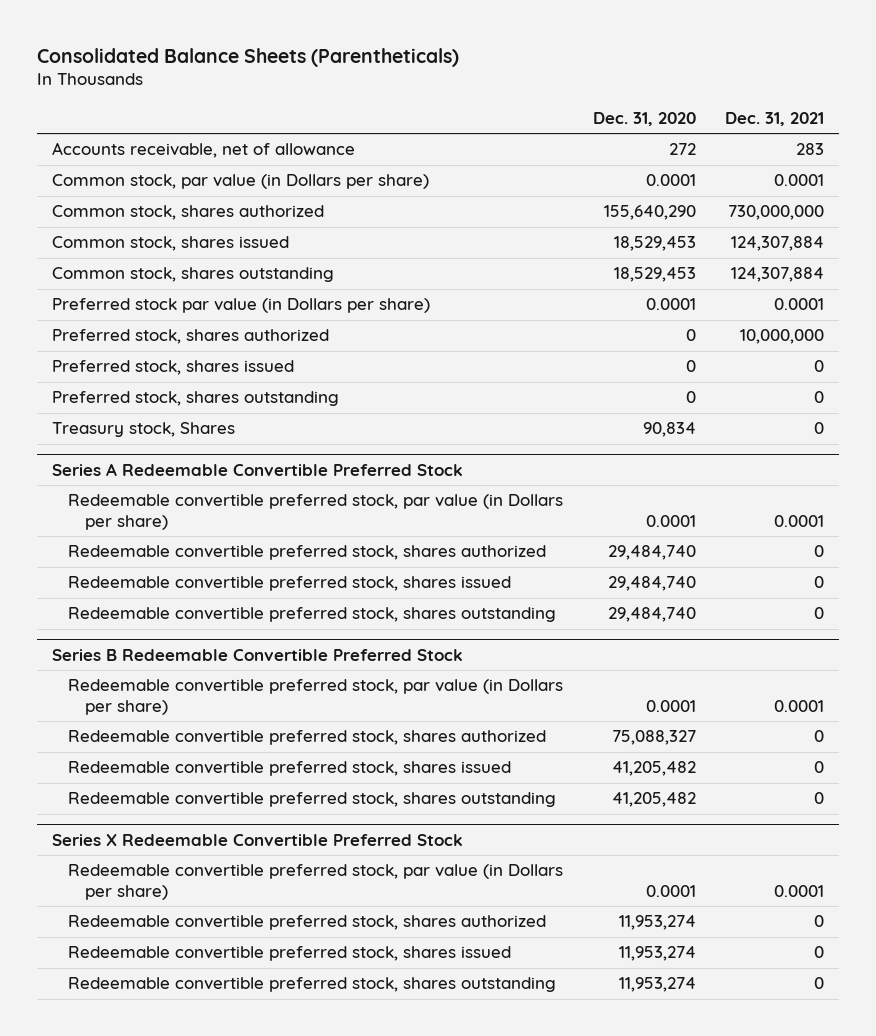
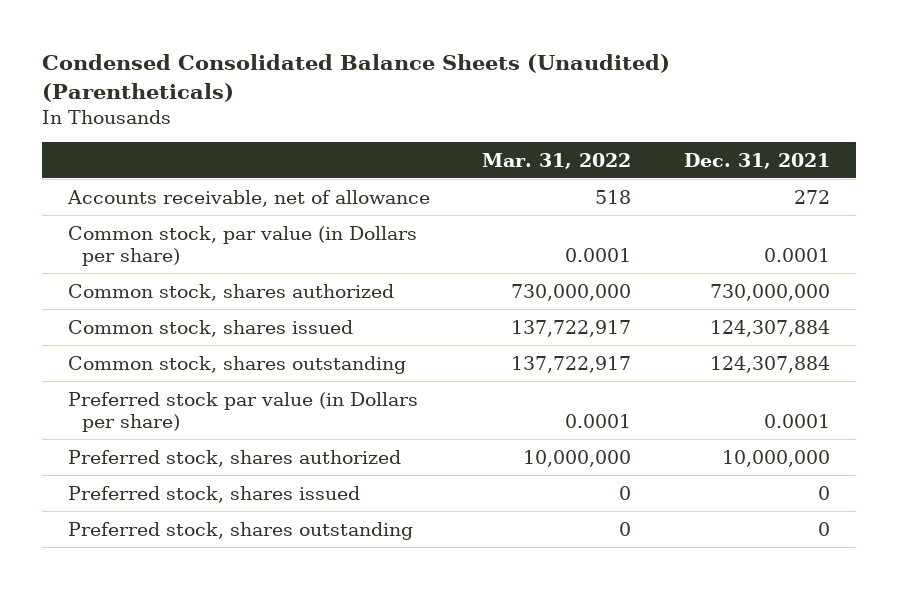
- Consolidated Balance Sheets (Parentheticals)
+ Condensed Consolidated Balance Sheets (Unaudited) (Parentheticals)
- | Dec. 31, 2020 | Dec. 31, 2021
+ | Mar. 31, 2022 | Dec. 31, 2021
- Accounts receivable, net of allowance | 272 | 283
+ Accounts receivable, net of allowance | 518 | 272
- Treasury stock, Shares | 90,834 | 0
- Series A Redeemable Convertible Preferred Stock
- Redeemable convertible preferred stock, par value (in Dollars per share) | 0.0001 | 0.0001
- Redeemable convertible preferred stock, shares authorized | 29,484,740 | 0
- Redeemable convertible preferred stock, shares issued | 29,484,740 | 0
- Redeemable convertible preferred stock, shares outstanding | 29,484,740 | 0
- Series B Redeemable Convertible Preferred Stock
- Redeemable convertible preferred stock, par value (in Dollars per share) | 0.0001 | 0.0001
- Redeemable convertible preferred stock, shares authorized | 75,088,327 | 0
- Redeemable convertible preferred stock, shares issued | 41,205,482 | 0
- Redeemable convertible preferred stock, shares outstanding | 41,205,482 | 0
- Series X Redeemable Convertible Preferred Stock
- Redeemable convertible preferred stock, par value (in Dollars per share) | 0.0001 | 0.0001
- Redeemable convertible preferred stock, shares authorized | 11,953,274 | 0
- Redeemable convertible preferred stock, shares issued | 11,953,274 | 0
- Redeemable convertible preferred stock, shares outstanding | 11,953,274 | 0

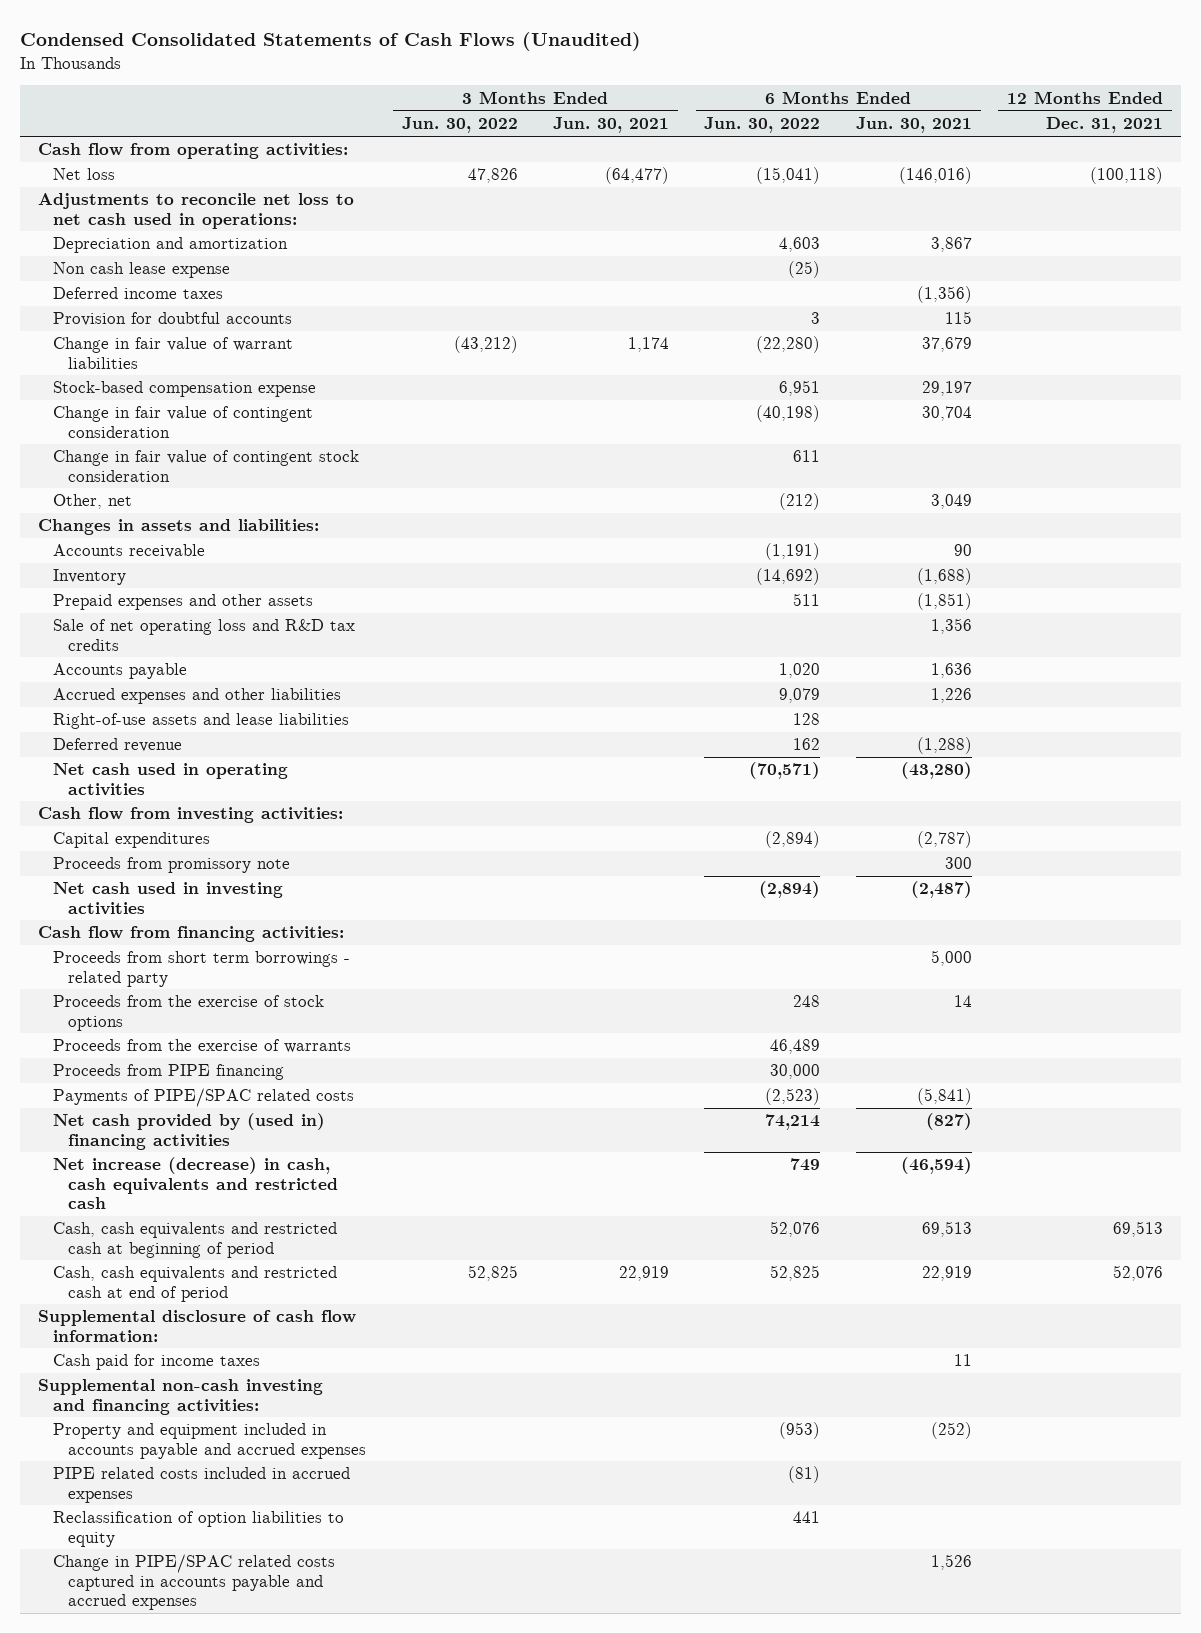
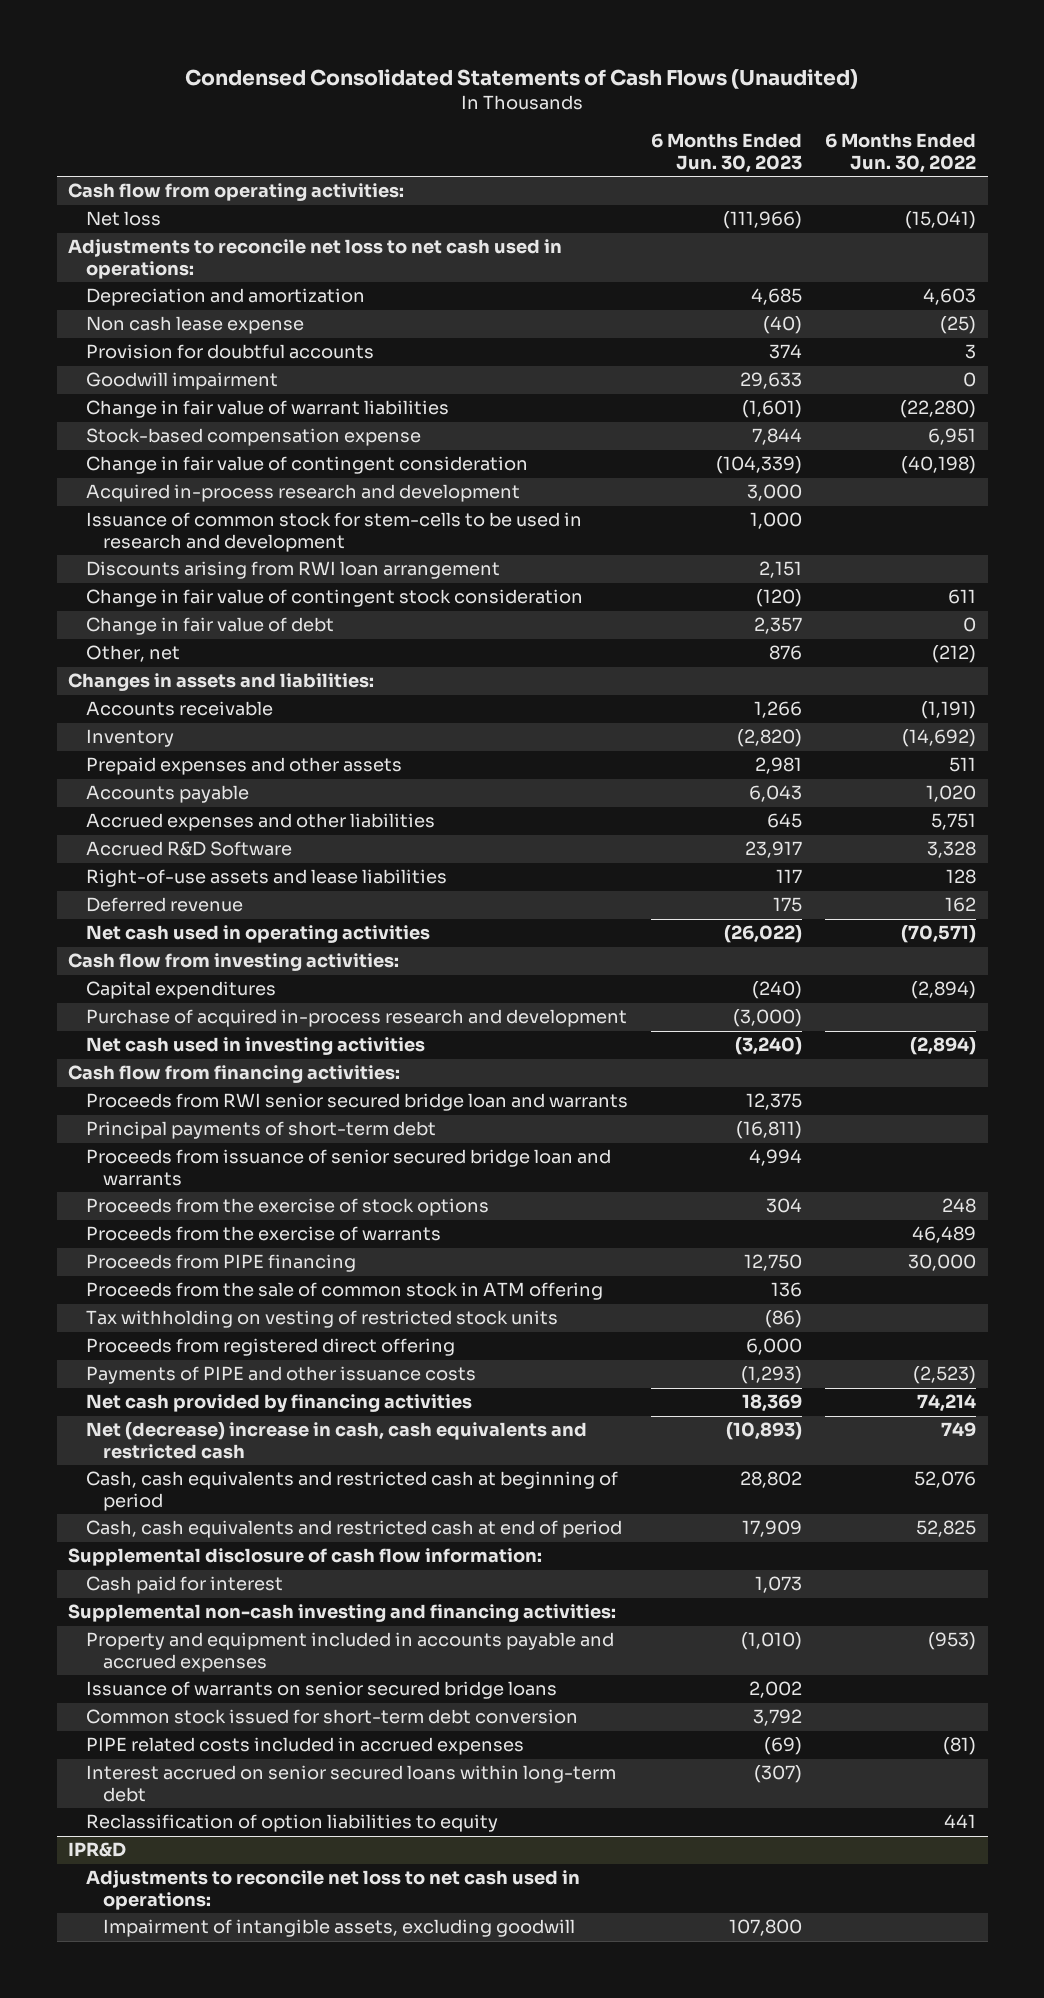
- | 3 Months Ended Jun. 30, 2022 | 3 Months Ended Jun. 30, 2021 | 6 Months Ended Jun. 30, 2022 | 6 Months Ended Jun. 30, 2021 | 12 Months Ended Dec. 31, 2021
+ | 6 Months Ended Jun. 30, 2023 | 6 Months Ended Jun. 30, 2022
- Deferred income taxes | | | | (1,356) |
+ Goodwill impairment | 29,633 | 0
+ Acquired in-process research and development | 3,000 |
+ Issuance of common stock for stem-cells to be used in research and development | 1,000 |
+ Discounts arising from RWI loan arrangement | 2,151 |
+ Change in fair value of debt | 2,357 | 0
- Sale of net operating loss and R&D tax credits | | | | 1,356 |
- Accrued expenses and other liabilities | | | 9,079 | 1,226 |
+ Accrued expenses and other liabilities | 645 | 5,751
+ Accrued R&D Software | 23,917 | 3,328
- Proceeds from promissory note | | | | 300 |
+ Purchase of acquired in-process research and development | (3,000) |
- Proceeds from short term borrowings - related party | | | | 5,000 |
+ Proceeds from RWI senior secured bridge loan and warrants | 12,375 |
+ Principal payments of short-term debt | (16,811) |
+ Proceeds from issuance of senior secured bridge loan and warrants | 4,994 |
- Payments of PIPE/SPAC related costs | | | (2,523) | (5,841) |
- Net cash provided by (used in) financing activities | | | 74,214 | (827) |
- Net increase (decrease) in cash, cash equivalents and restricted cash | | | 749 | (46,594) |
+ Proceeds from the sale of common stock in ATM offering | 136 |
+ Tax withholding on vesting of restricted stock units | (86) |
+ Proceeds from registered direct offering | 6,000 |
+ Payments of PIPE and other issuance costs | (1,293) | (2,523)
+ Net cash provided by financing activities | 18,369 | 74,214
+ Net (decrease) increase in cash, cash equivalents and restricted cash | (10,893) | 749
- Cash paid for income taxes | | | | 11 |
+ Cash paid for interest | 1,073 |
+ Issuance of warrants on senior secured bridge loans | 2,002 |
+ Common stock issued for short-term debt conversion | 3,792 |
+ Interest accrued on senior secured loans within long-term debt | (307) |
- Change in PIPE/SPAC related costs captured in accounts payable and accrued expenses | | | | 1,526 |
+ IPR&D
+ Adjustments to reconcile net loss to net cash used in operations:
+ Impairment of intangible assets, excluding goodwill | 107,800 |

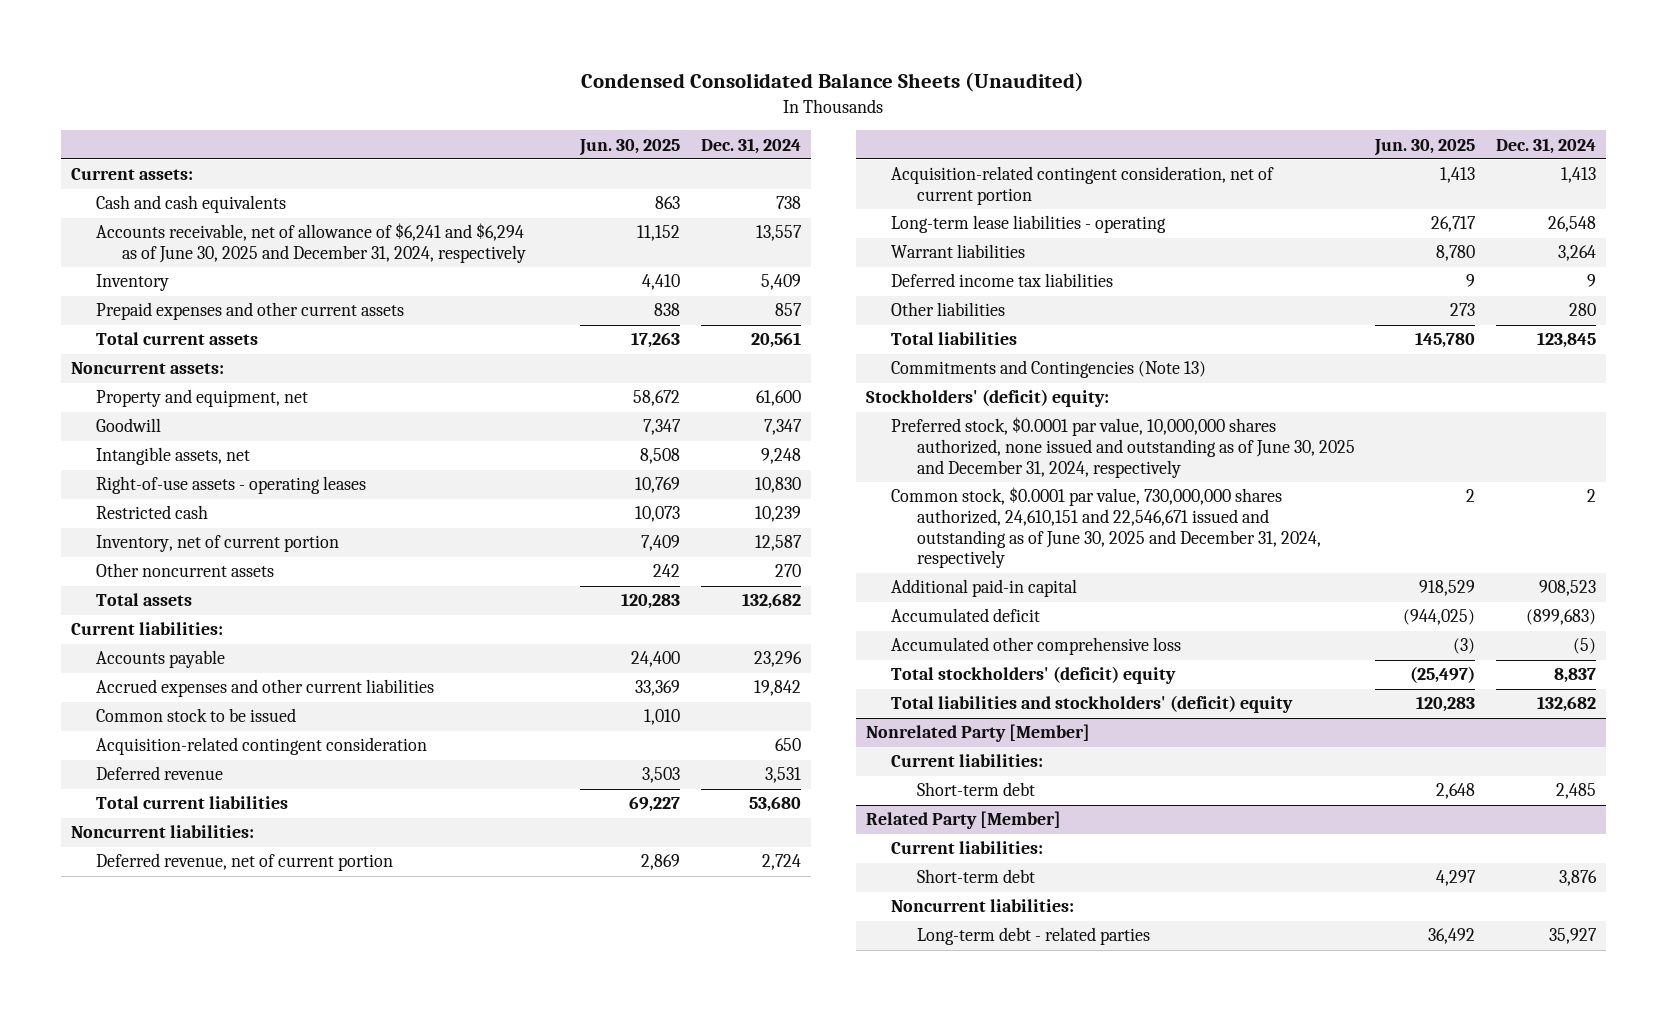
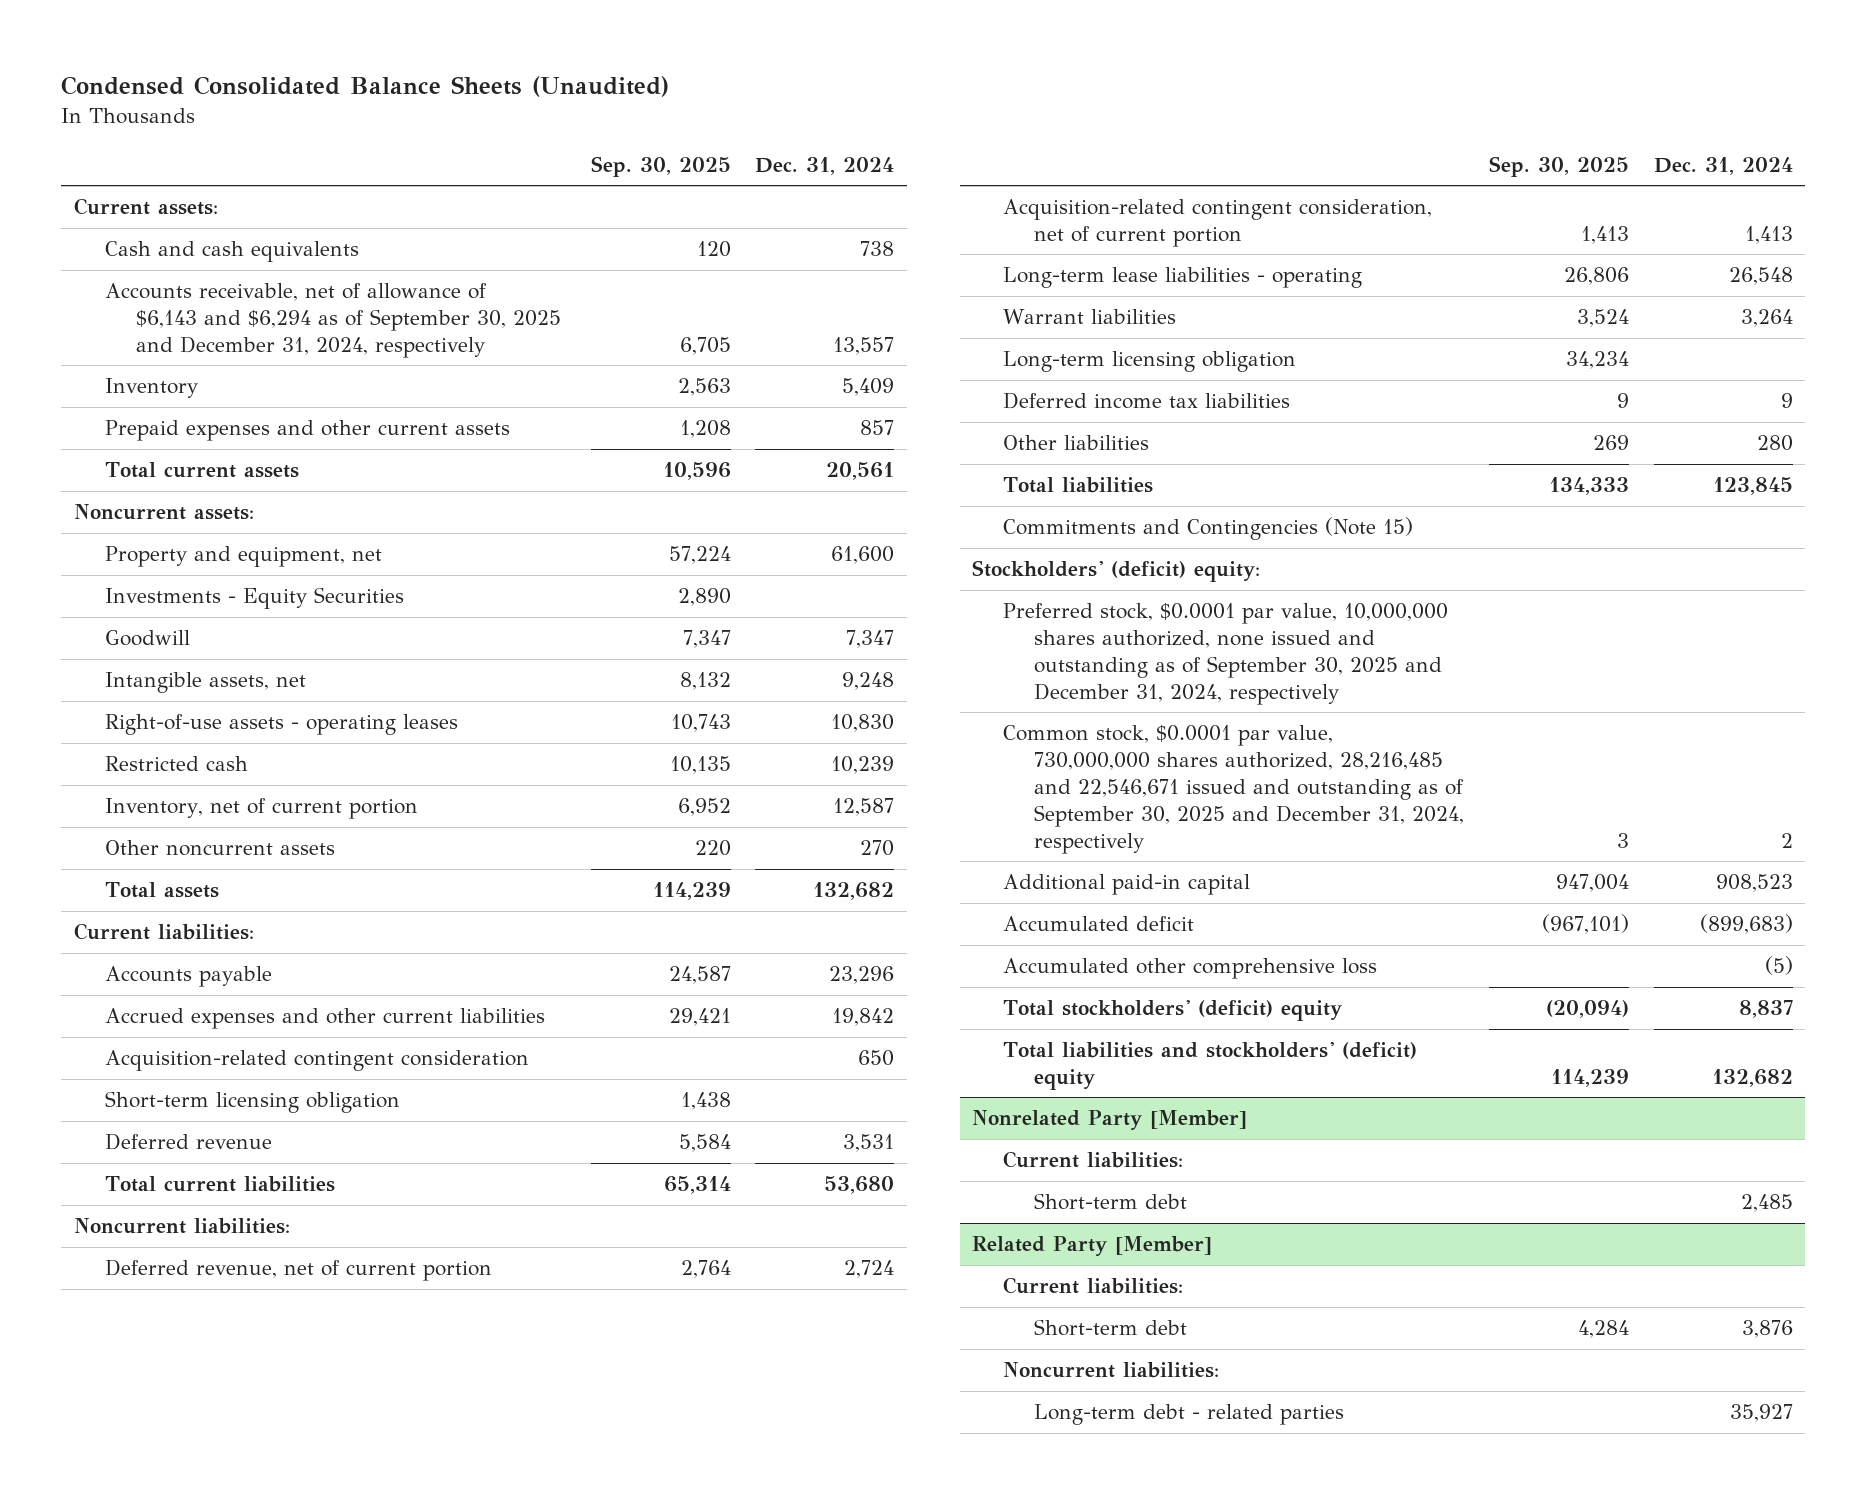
- | Jun. 30, 2025 | Dec. 31, 2024
+ | Sep. 30, 2025 | Dec. 31, 2024
- Accounts receivable, net of allowance of $6,241 and $6,294 as of June 30, 2025 and December 31, 2024, respectively | 11,152 | 13,557
+ Accounts receivable, net of allowance of $6,143 and $6,294 as of September 30, 2025 and December 31, 2024, respectively | 6,705 | 13,557
+ Investments - Equity Securities | 2,890 |
- Common stock to be issued | 1,010 |
+ Short-term licensing obligation | 1,438 |
+ Long-term licensing obligation | 34,234 |
- Commitments and Contingencies (Note 13)
+ Commitments and Contingencies (Note 15)
- Preferred stock, $0.0001 par value, 10,000,000 shares authorized, none issued and outstanding as of June 30, 2025 and December 31, 2024, respectively
- Common stock, $0.0001 par value, 730,000,000 shares authorized, 24,610,151 and 22,546,671 issued and outstanding as of June 30, 2025 and December 31, 2024, respectively | 2 | 2
+ Preferred stock, $0.0001 par value, 10,000,000 shares authorized, none issued and outstanding as of September 30, 2025 and December 31, 2024, respectively
+ Common stock, $0.0001 par value, 730,000,000 shares authorized, 28,216,485 and 22,546,671 issued and outstanding as of September 30, 2025 and December 31, 2024, respectively | 3 | 2

